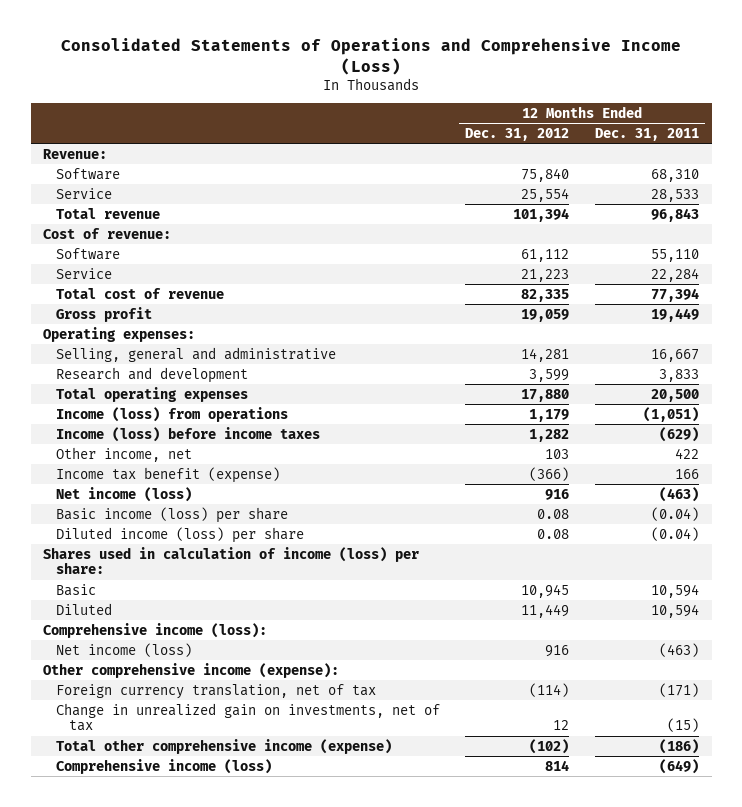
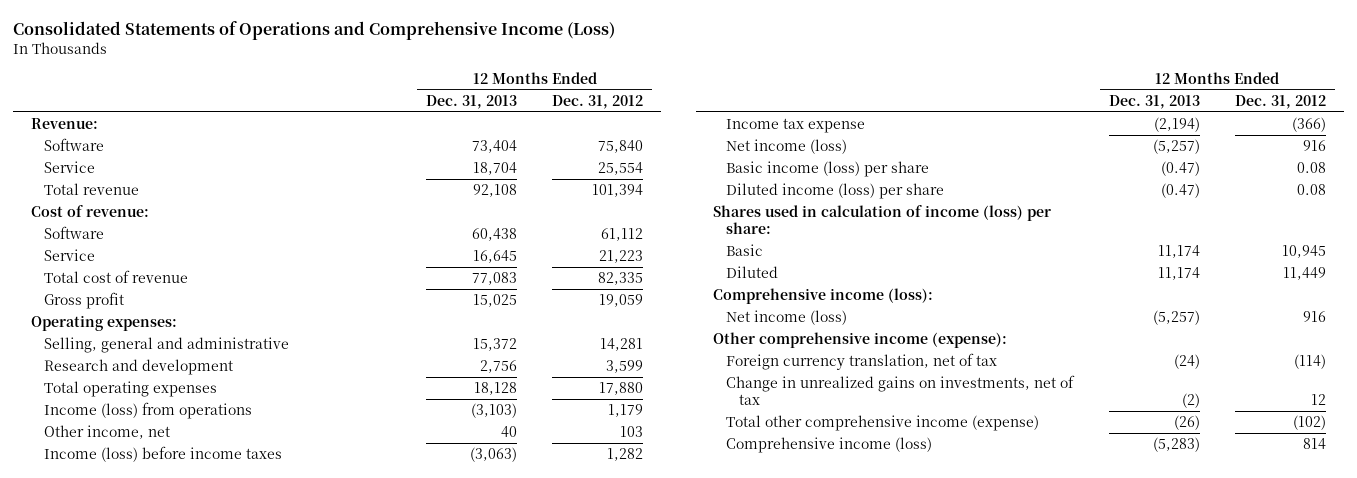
- | 12 Months Ended Dec. 31, 2012 | 12 Months Ended Dec. 31, 2011
+ | 12 Months Ended Dec. 31, 2013 | 12 Months Ended Dec. 31, 2012
- Income tax benefit (expense) | (366) | 166
moved down: Income (loss) before income taxes | (3,063) | 1,282
+ Income tax expense | (2,194) | (366)
- Change in unrealized gain on investments, net of tax | 12 | (15)
+ Change in unrealized gains on investments, net of tax | (2) | 12

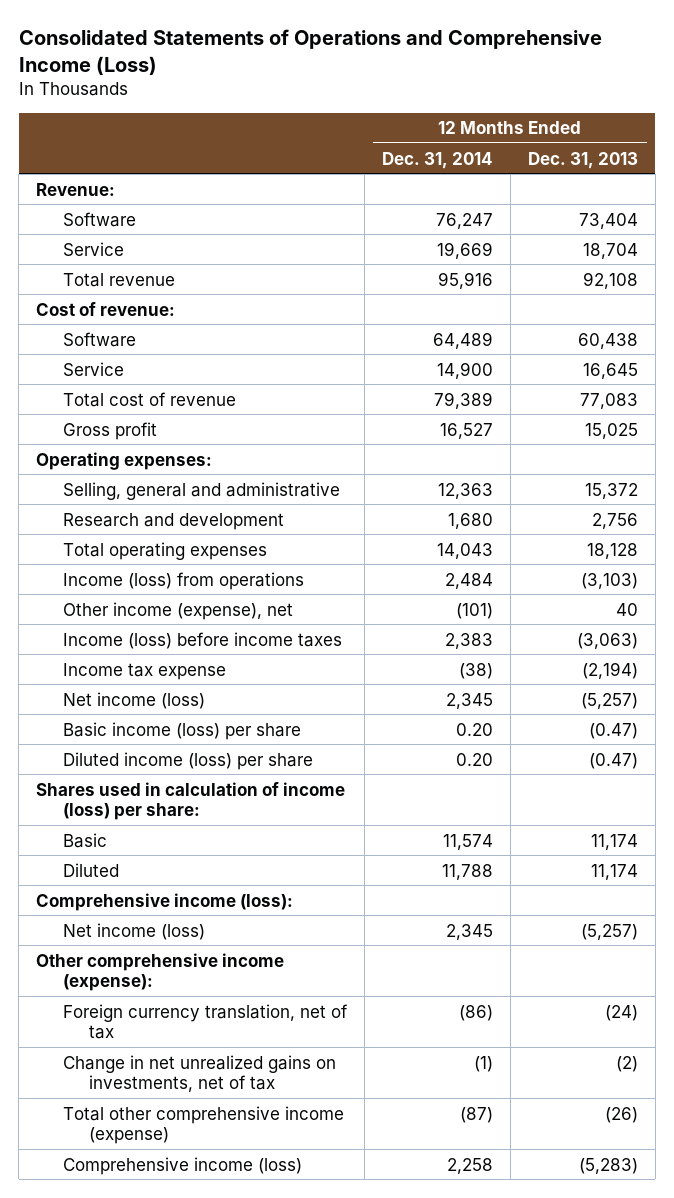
- | 12 Months Ended Dec. 31, 2013 | 12 Months Ended Dec. 31, 2012
+ | 12 Months Ended Dec. 31, 2014 | 12 Months Ended Dec. 31, 2013
- Other income, net | 40 | 103
+ Other income (expense), net | (101) | 40
- Change in unrealized gains on investments, net of tax | (2) | 12
+ Change in net unrealized gains on investments, net of tax | (1) | (2)

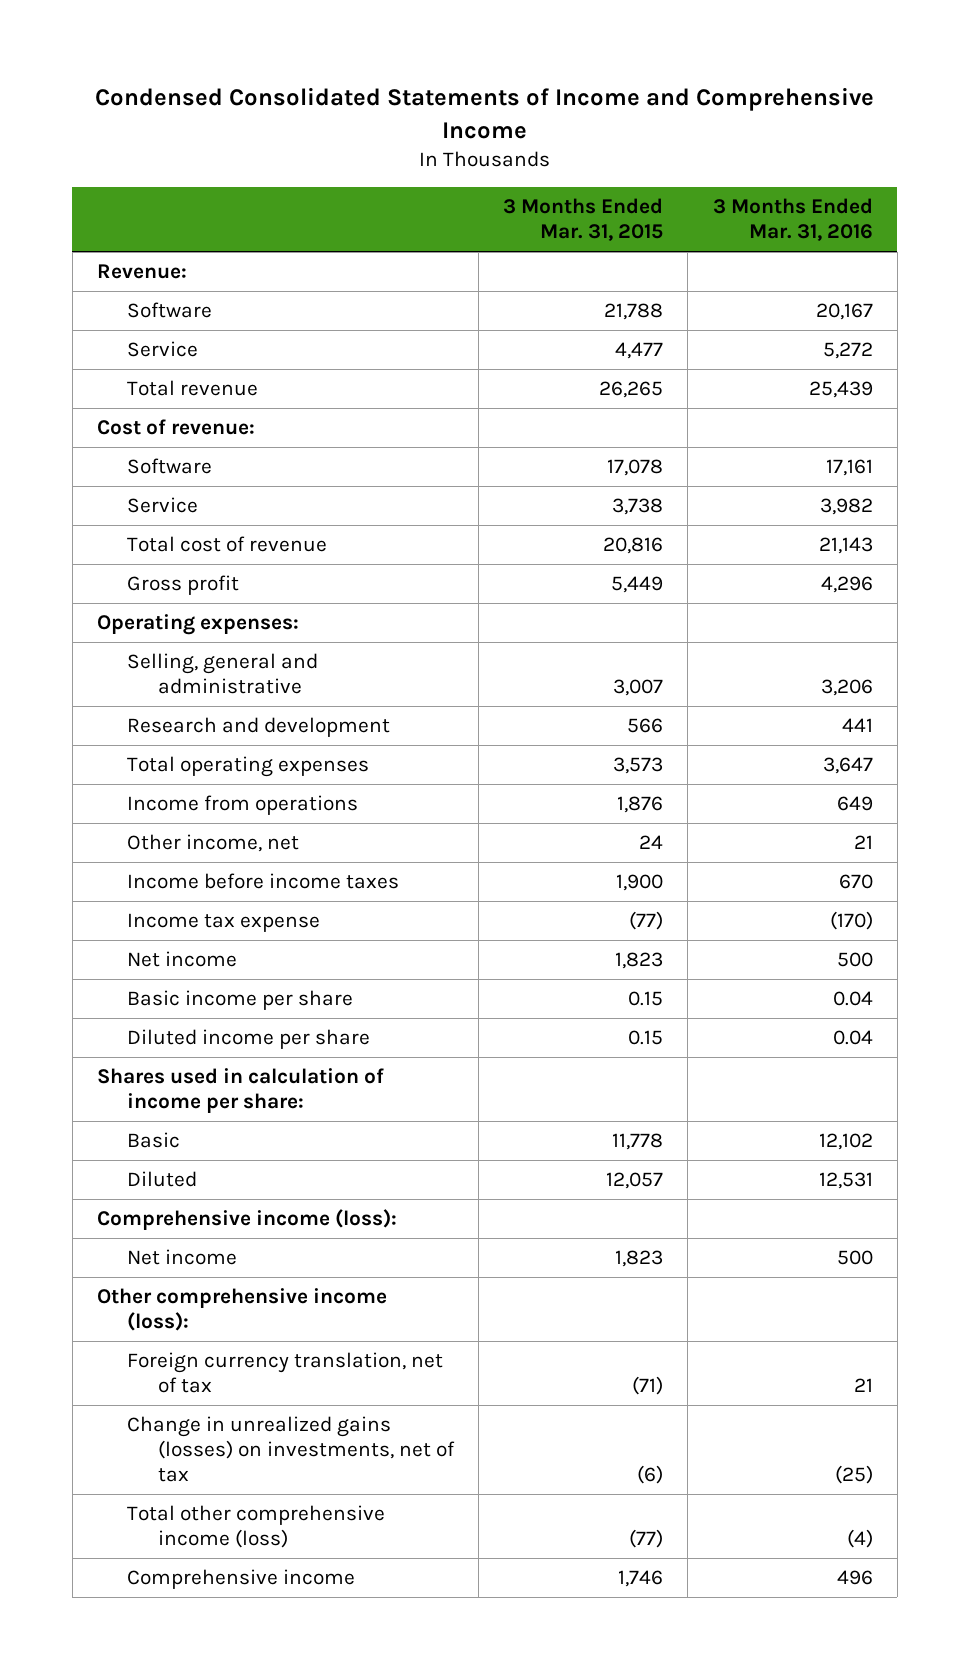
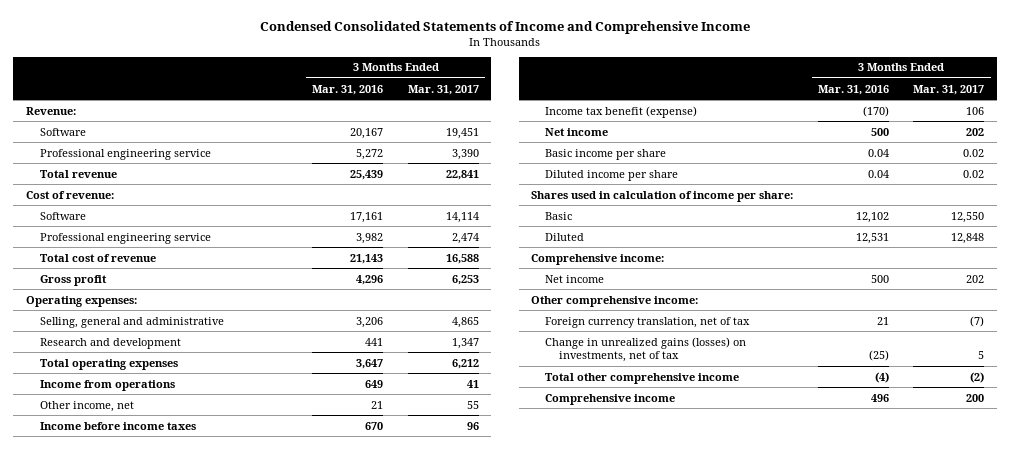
- | 3 Months Ended Mar. 31, 2015 | 3 Months Ended Mar. 31, 2016
+ | 3 Months Ended Mar. 31, 2016 | 3 Months Ended Mar. 31, 2017
- Service | 4,477 | 5,272
+ Professional engineering service | 5,272 | 3,390
- Service | 3,738 | 3,982
+ Professional engineering service | 3,982 | 2,474
- Income tax expense | (77) | (170)
+ Income tax benefit (expense) | (170) | 106
- Comprehensive income (loss):
+ Comprehensive income:
- Other comprehensive income (loss):
+ Other comprehensive income:
- Total other comprehensive income (loss) | (77) | (4)
+ Total other comprehensive income | (4) | (2)

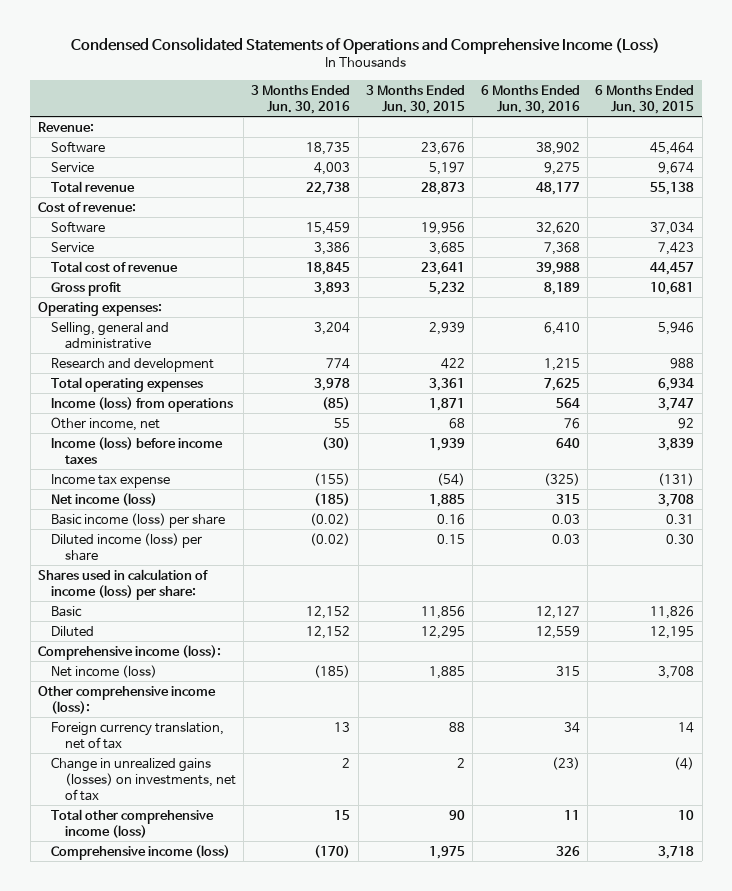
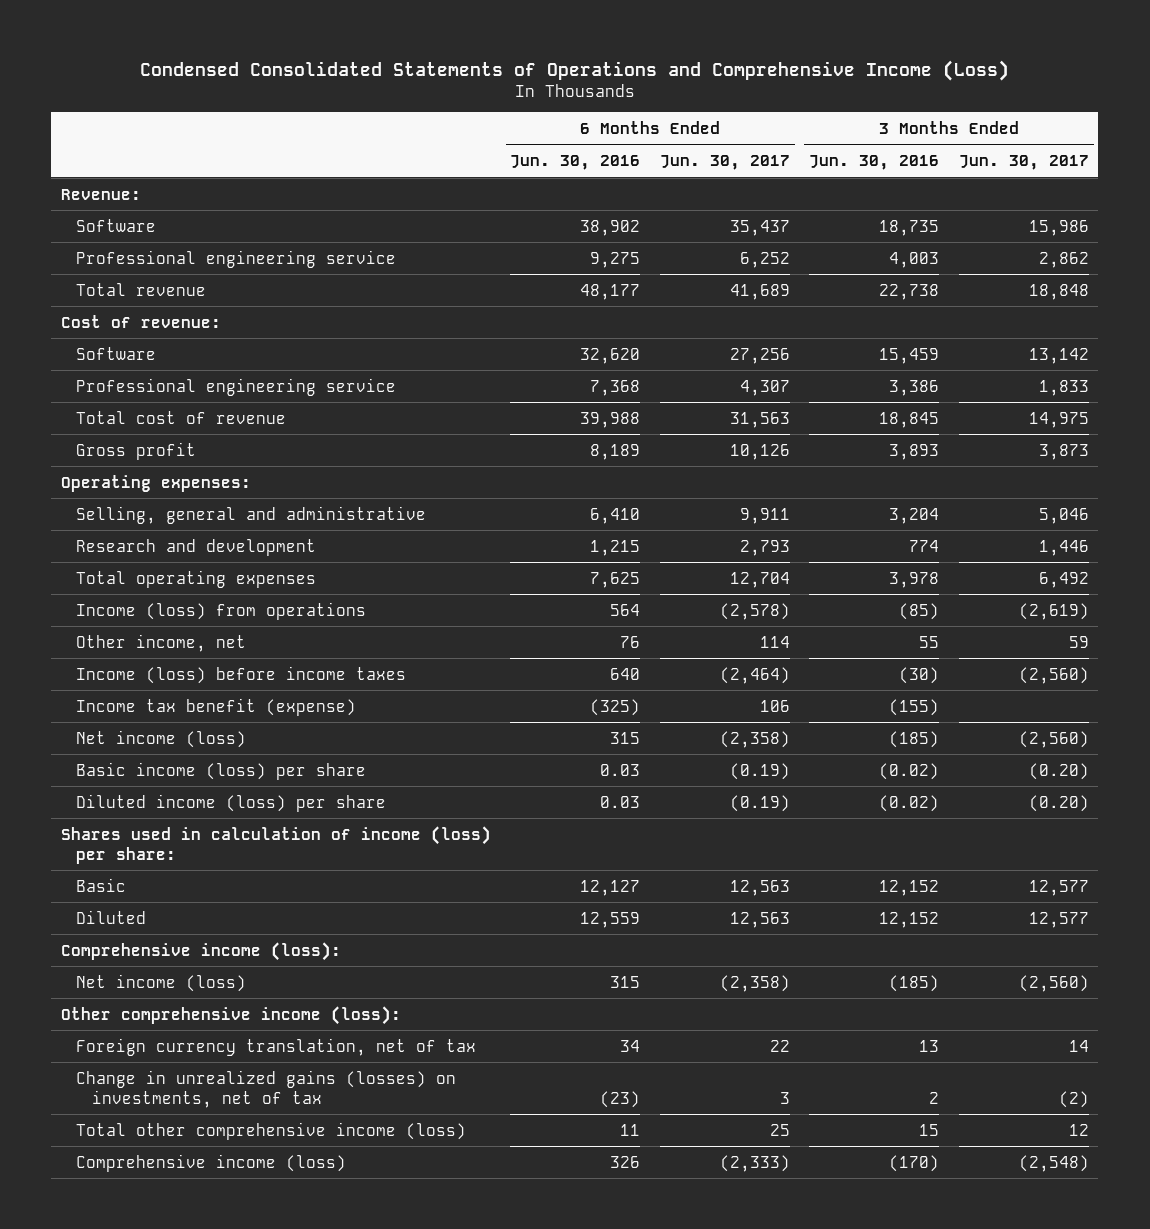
- | 3 Months Ended Jun. 30, 2016 | 3 Months Ended Jun. 30, 2015 | 6 Months Ended Jun. 30, 2016 | 6 Months Ended Jun. 30, 2015
+ | 6 Months Ended Jun. 30, 2016 | 6 Months Ended Jun. 30, 2017 | 3 Months Ended Jun. 30, 2016 | 3 Months Ended Jun. 30, 2017
- Service | 4,003 | 5,197 | 9,275 | 9,674
+ Professional engineering service | 9,275 | 6,252 | 4,003 | 2,862
- Service | 3,386 | 3,685 | 7,368 | 7,423
+ Professional engineering service | 7,368 | 4,307 | 3,386 | 1,833
- Income tax expense | (155) | (54) | (325) | (131)
+ Income tax benefit (expense) | (325) | 106 | (155) |

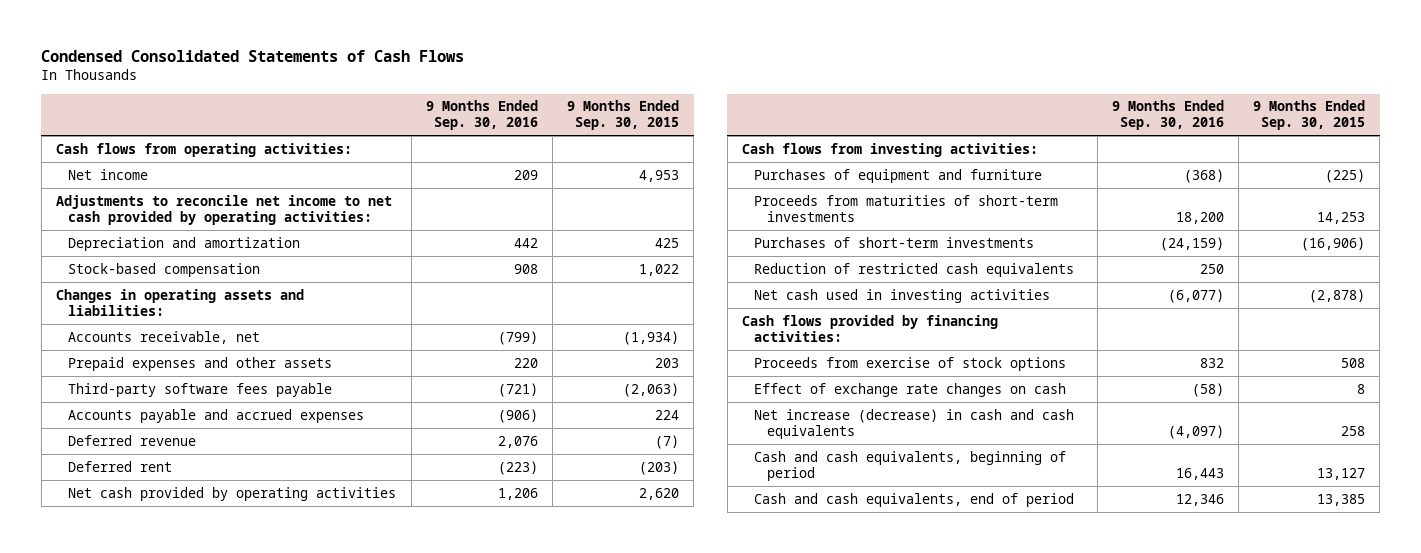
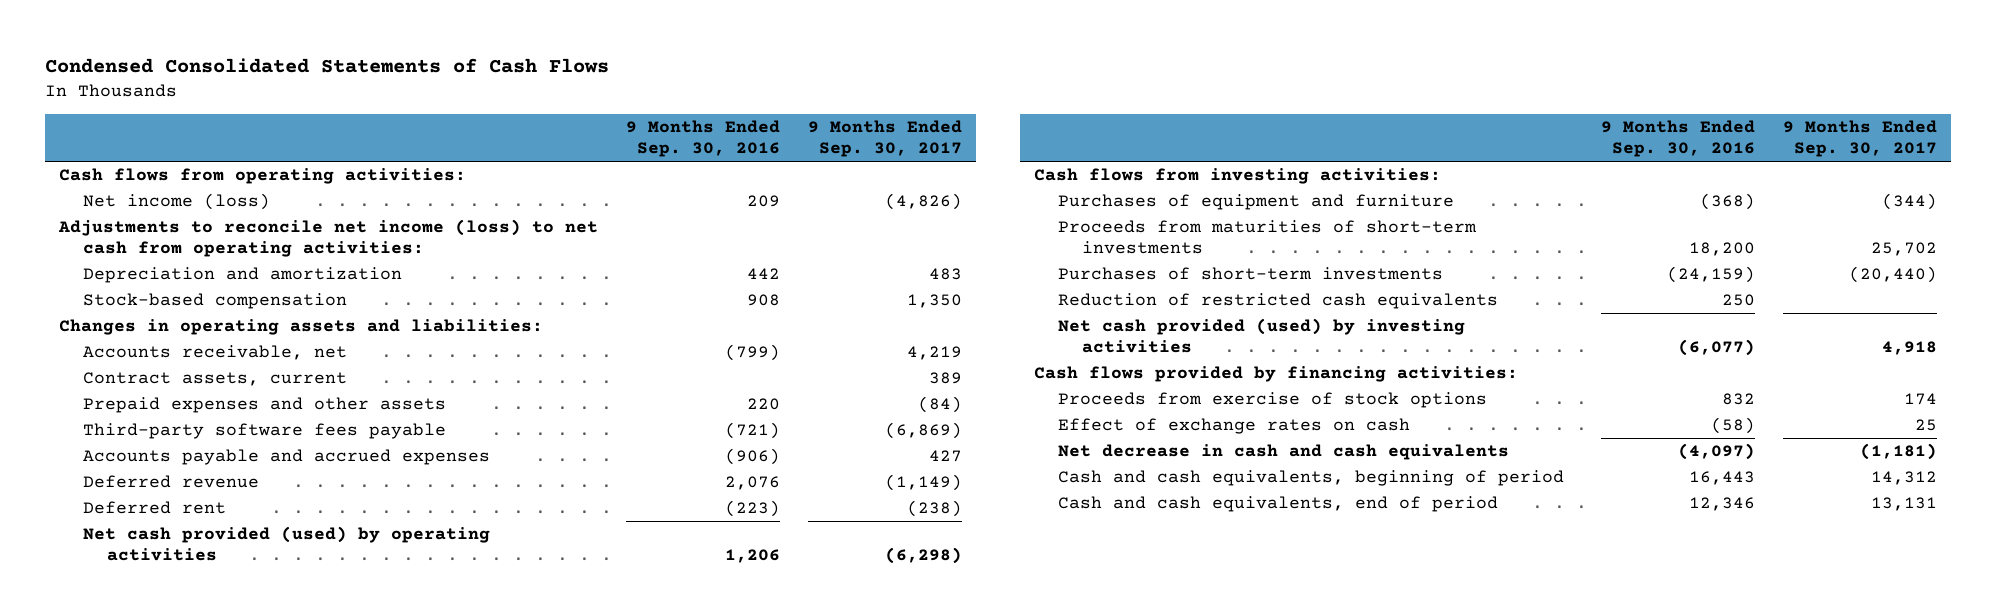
- | 9 Months Ended Sep. 30, 2016 | 9 Months Ended Sep. 30, 2015
+ | 9 Months Ended Sep. 30, 2016 | 9 Months Ended Sep. 30, 2017
- Net income | 209 | 4,953
- Adjustments to reconcile net income to net cash provided by operating activities:
+ Net income (loss) | 209 | (4,826)
+ Adjustments to reconcile net income (loss) to net cash from operating activities:
+ Contract assets, current | | 389
- Net cash provided by operating activities | 1,206 | 2,620
+ Net cash provided (used) by operating activities | 1,206 | (6,298)
- Net cash used in investing activities | (6,077) | (2,878)
+ Net cash provided (used) by investing activities | (6,077) | 4,918
- Effect of exchange rate changes on cash | (58) | 8
- Net increase (decrease) in cash and cash equivalents | (4,097) | 258
+ Effect of exchange rates on cash | (58) | 25
+ Net decrease in cash and cash equivalents | (4,097) | (1,181)

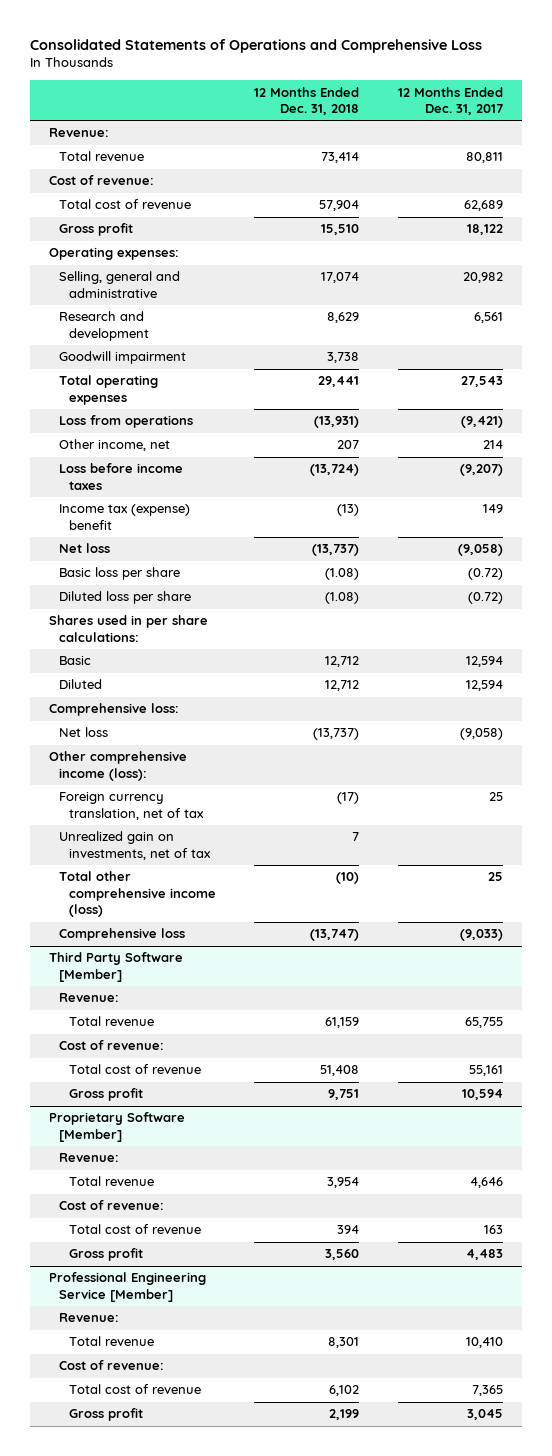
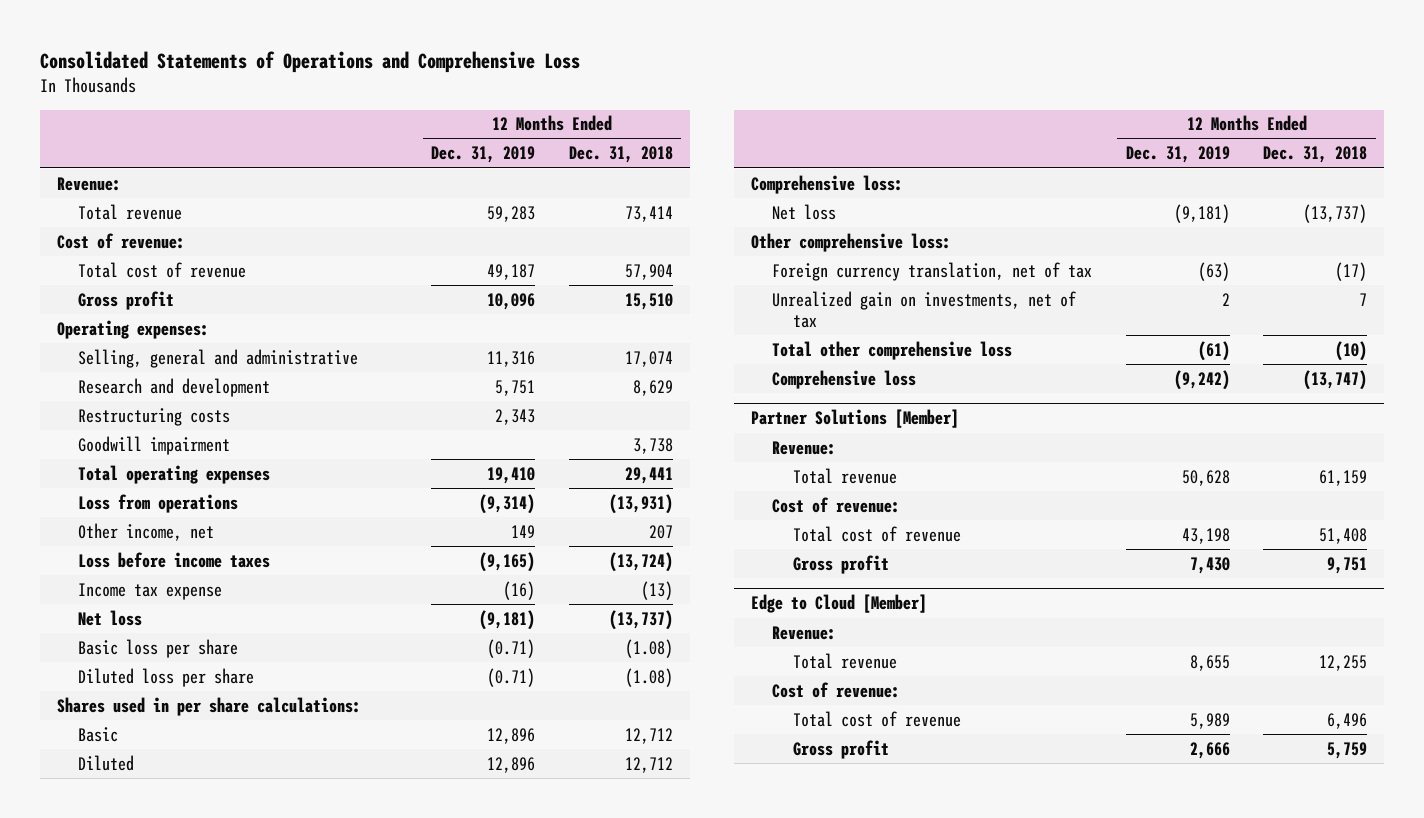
- | 12 Months Ended Dec. 31, 2018 | 12 Months Ended Dec. 31, 2017
+ | 12 Months Ended Dec. 31, 2019 | 12 Months Ended Dec. 31, 2018
+ Restructuring costs | 2,343 |
- Income tax (expense) benefit | (13) | 149
+ Income tax expense | (16) | (13)
- Other comprehensive income (loss):
+ Other comprehensive loss:
- Total other comprehensive income (loss) | (10) | 25
+ Total other comprehensive loss | (61) | (10)
- Third Party Software [Member]
+ Partner Solutions [Member]
- Proprietary Software [Member]
- Revenue:
- Total revenue | 3,954 | 4,646
- Cost of revenue:
- Total cost of revenue | 394 | 163
- Gross profit | 3,560 | 4,483
- Professional Engineering Service [Member]
+ Edge to Cloud [Member]
- Total revenue | 8,301 | 10,410
+ Total revenue | 8,655 | 12,255
- Total cost of revenue | 6,102 | 7,365
- Gross profit | 2,199 | 3,045
+ Total cost of revenue | 5,989 | 6,496
+ Gross profit | 2,666 | 5,759

